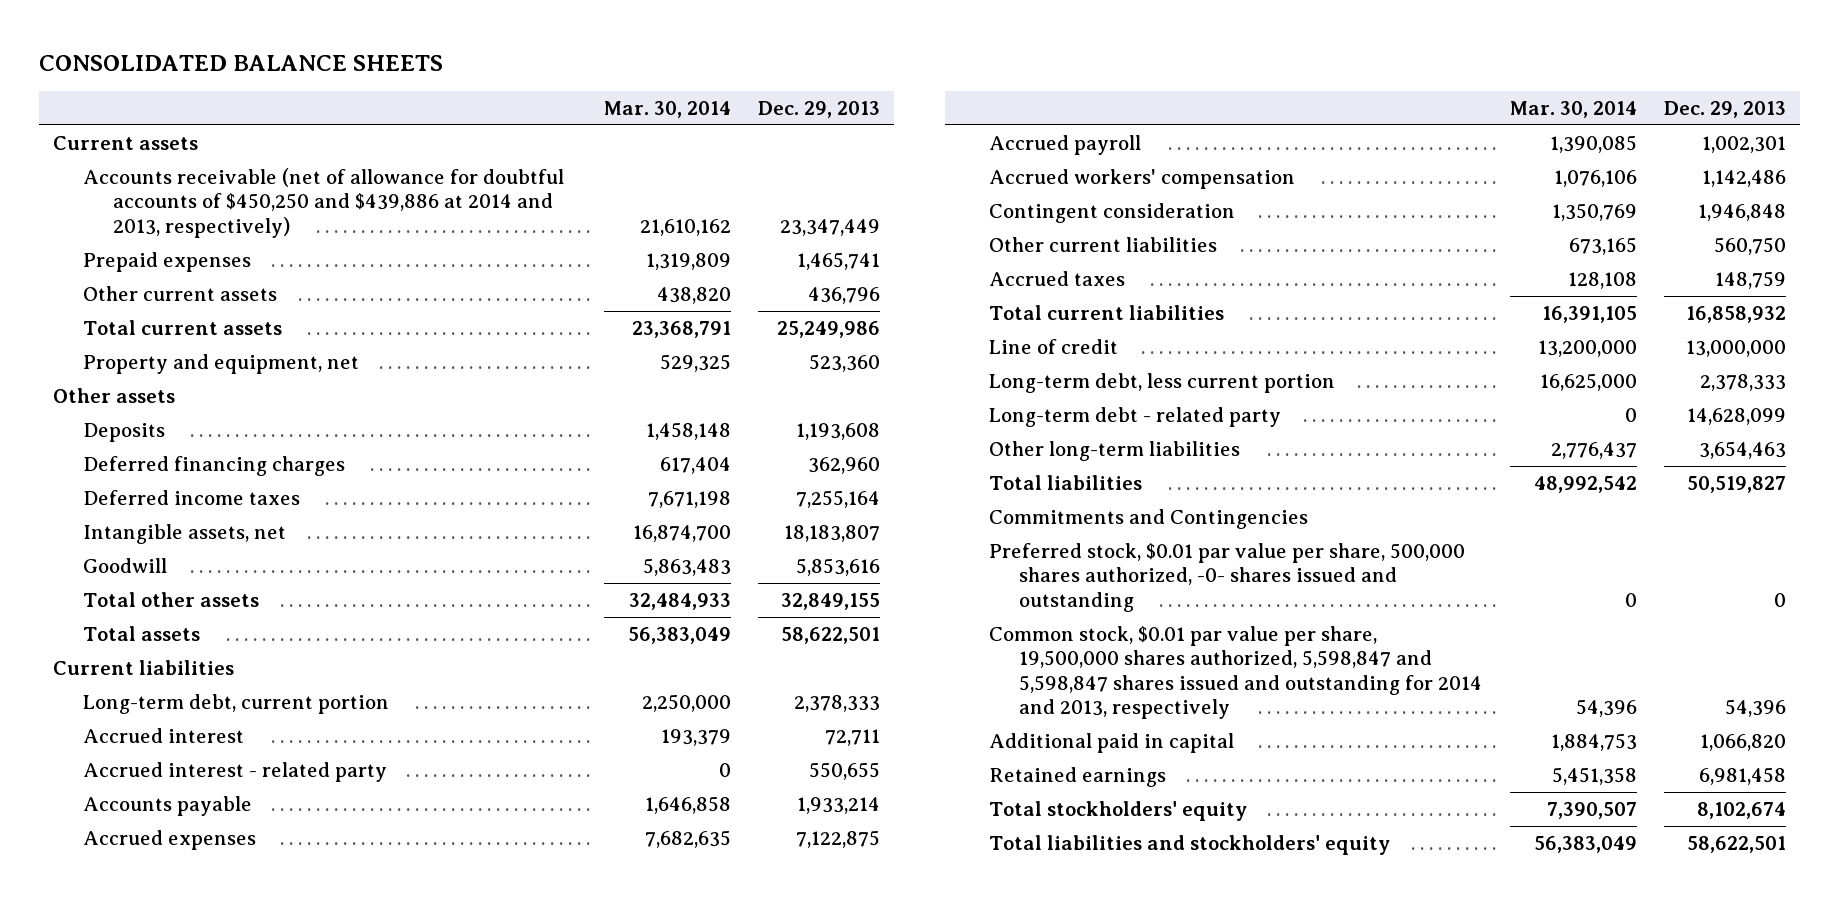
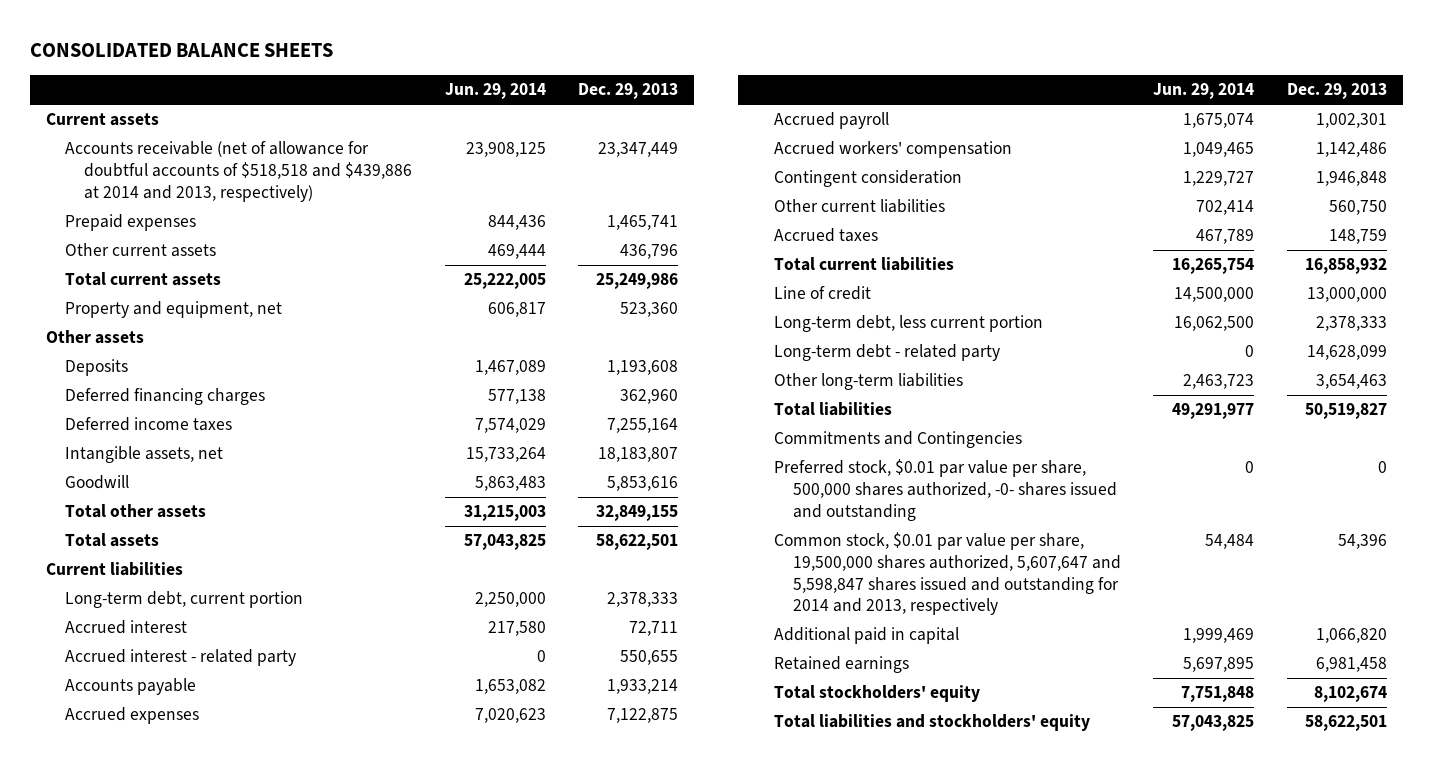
- | Mar. 30, 2014 | Dec. 29, 2013
+ | Jun. 29, 2014 | Dec. 29, 2013
- Accounts receivable (net of allowance for doubtful accounts of $450,250 and $439,886 at 2014 and 2013, respectively) | 21,610,162 | 23,347,449
+ Accounts receivable (net of allowance for doubtful accounts of $518,518 and $439,886 at 2014 and 2013, respectively) | 23,908,125 | 23,347,449
- Common stock, $0.01 par value per share, 19,500,000 shares authorized, 5,598,847 and 5,598,847 shares issued and outstanding for 2014 and 2013, respectively | 54,396 | 54,396
+ Common stock, $0.01 par value per share, 19,500,000 shares authorized, 5,607,647 and 5,598,847 shares issued and outstanding for 2014 and 2013, respectively | 54,484 | 54,396

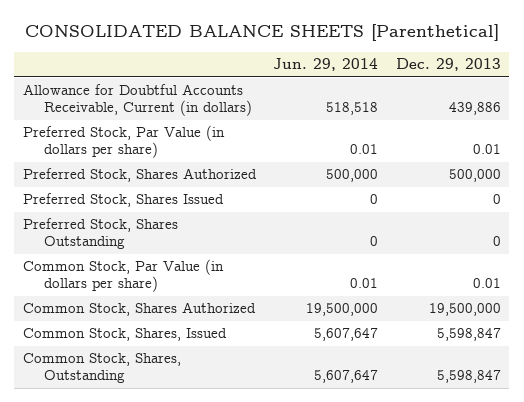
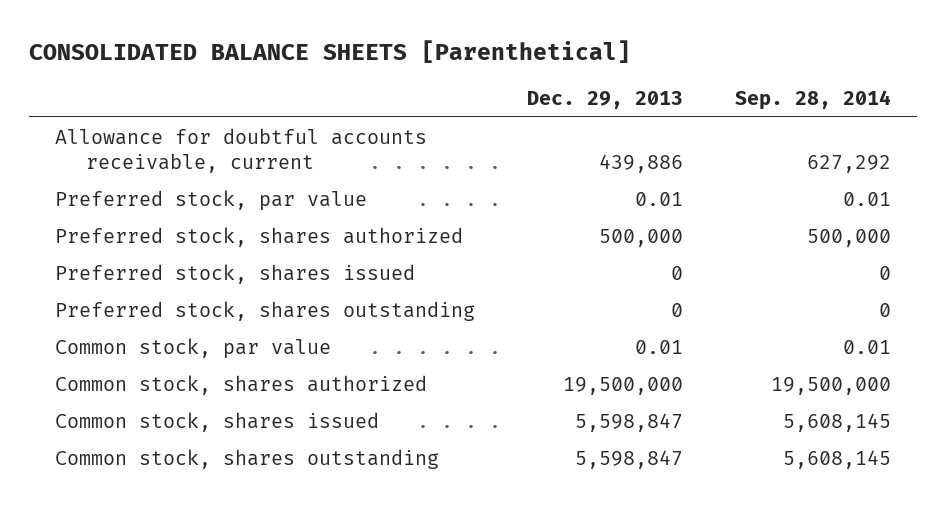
- | Jun. 29, 2014 | Dec. 29, 2013
+ | Dec. 29, 2013 | Sep. 28, 2014
- Allowance for Doubtful Accounts Receivable, Current (in dollars) | 518,518 | 439,886
- Preferred Stock, Par Value (in dollars per share) | 0.01 | 0.01
- Preferred Stock, Shares Authorized | 500,000 | 500,000
- Preferred Stock, Shares Issued | 0 | 0
- Preferred Stock, Shares Outstanding | 0 | 0
- Common Stock, Par Value (in dollars per share) | 0.01 | 0.01
- Common Stock, Shares Authorized | 19,500,000 | 19,500,000
- Common Stock, Shares, Issued | 5,607,647 | 5,598,847
- Common Stock, Shares, Outstanding | 5,607,647 | 5,598,847
+ Allowance for doubtful accounts receivable, current | 439,886 | 627,292
+ Preferred stock, par value | 0.01 | 0.01
+ Preferred stock, shares authorized | 500,000 | 500,000
+ Preferred stock, shares issued | 0 | 0
+ Preferred stock, shares outstanding | 0 | 0
+ Common stock, par value | 0.01 | 0.01
+ Common stock, shares authorized | 19,500,000 | 19,500,000
+ Common stock, shares issued | 5,598,847 | 5,608,145
+ Common stock, shares outstanding | 5,598,847 | 5,608,145

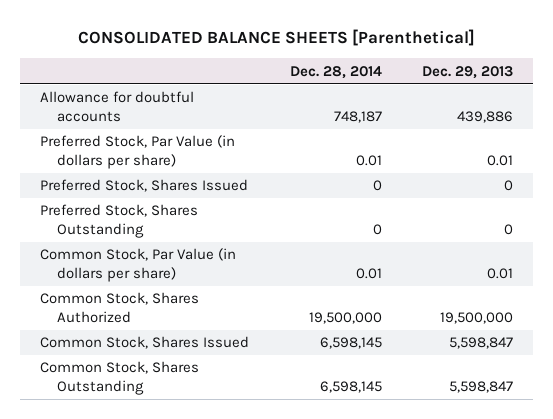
- | Dec. 29, 2013 | Sep. 28, 2014
+ | Dec. 28, 2014 | Dec. 29, 2013
- Allowance for doubtful accounts receivable, current | 439,886 | 627,292
- Preferred stock, par value | 0.01 | 0.01
- Preferred stock, shares authorized | 500,000 | 500,000
- Preferred stock, shares issued | 0 | 0
- Preferred stock, shares outstanding | 0 | 0
- Common stock, par value | 0.01 | 0.01
- Common stock, shares authorized | 19,500,000 | 19,500,000
- Common stock, shares issued | 5,598,847 | 5,608,145
- Common stock, shares outstanding | 5,598,847 | 5,608,145
+ Allowance for doubtful accounts | 748,187 | 439,886
+ Preferred Stock, Par Value (in dollars per share) | 0.01 | 0.01
+ Preferred Stock, Shares Issued | 0 | 0
+ Preferred Stock, Shares Outstanding | 0 | 0
+ Common Stock, Par Value (in dollars per share) | 0.01 | 0.01
+ Common Stock, Shares Authorized | 19,500,000 | 19,500,000
+ Common Stock, Shares Issued | 6,598,145 | 5,598,847
+ Common Stock, Shares Outstanding | 6,598,145 | 5,598,847

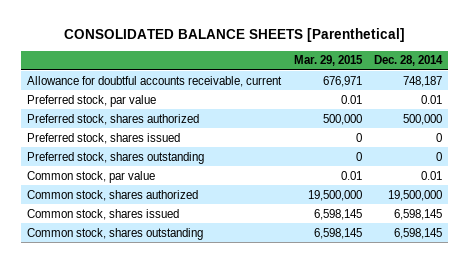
- | Dec. 28, 2014 | Dec. 29, 2013
+ | Mar. 29, 2015 | Dec. 28, 2014
- Allowance for doubtful accounts | 748,187 | 439,886
- Preferred Stock, Par Value (in dollars per share) | 0.01 | 0.01
- Preferred Stock, Shares Issued | 0 | 0
- Preferred Stock, Shares Outstanding | 0 | 0
- Common Stock, Par Value (in dollars per share) | 0.01 | 0.01
- Common Stock, Shares Authorized | 19,500,000 | 19,500,000
- Common Stock, Shares Issued | 6,598,145 | 5,598,847
- Common Stock, Shares Outstanding | 6,598,145 | 5,598,847
+ Allowance for doubtful accounts receivable, current | 676,971 | 748,187
+ Preferred stock, par value | 0.01 | 0.01
+ Preferred stock, shares authorized | 500,000 | 500,000
+ Preferred stock, shares issued | 0 | 0
+ Preferred stock, shares outstanding | 0 | 0
+ Common stock, par value | 0.01 | 0.01
+ Common stock, shares authorized | 19,500,000 | 19,500,000
+ Common stock, shares issued | 6,598,145 | 6,598,145
+ Common stock, shares outstanding | 6,598,145 | 6,598,145

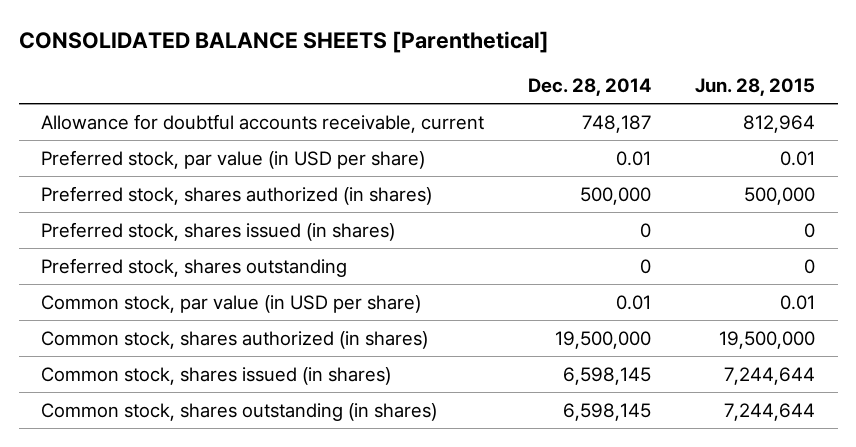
- | Mar. 29, 2015 | Dec. 28, 2014
+ | Dec. 28, 2014 | Jun. 28, 2015
- Preferred stock, par value | 0.01 | 0.01
- Preferred stock, shares authorized | 500,000 | 500,000
- Preferred stock, shares issued | 0 | 0
+ Preferred stock, par value (in USD per share) | 0.01 | 0.01
+ Preferred stock, shares authorized (in shares) | 500,000 | 500,000
+ Preferred stock, shares issued (in shares) | 0 | 0
- Common stock, par value | 0.01 | 0.01
- Common stock, shares authorized | 19,500,000 | 19,500,000
- Common stock, shares issued | 6,598,145 | 6,598,145
- Common stock, shares outstanding | 6,598,145 | 6,598,145
+ Common stock, par value (in USD per share) | 0.01 | 0.01
+ Common stock, shares authorized (in shares) | 19,500,000 | 19,500,000
+ Common stock, shares issued (in shares) | 6,598,145 | 7,244,644
+ Common stock, shares outstanding (in shares) | 6,598,145 | 7,244,644

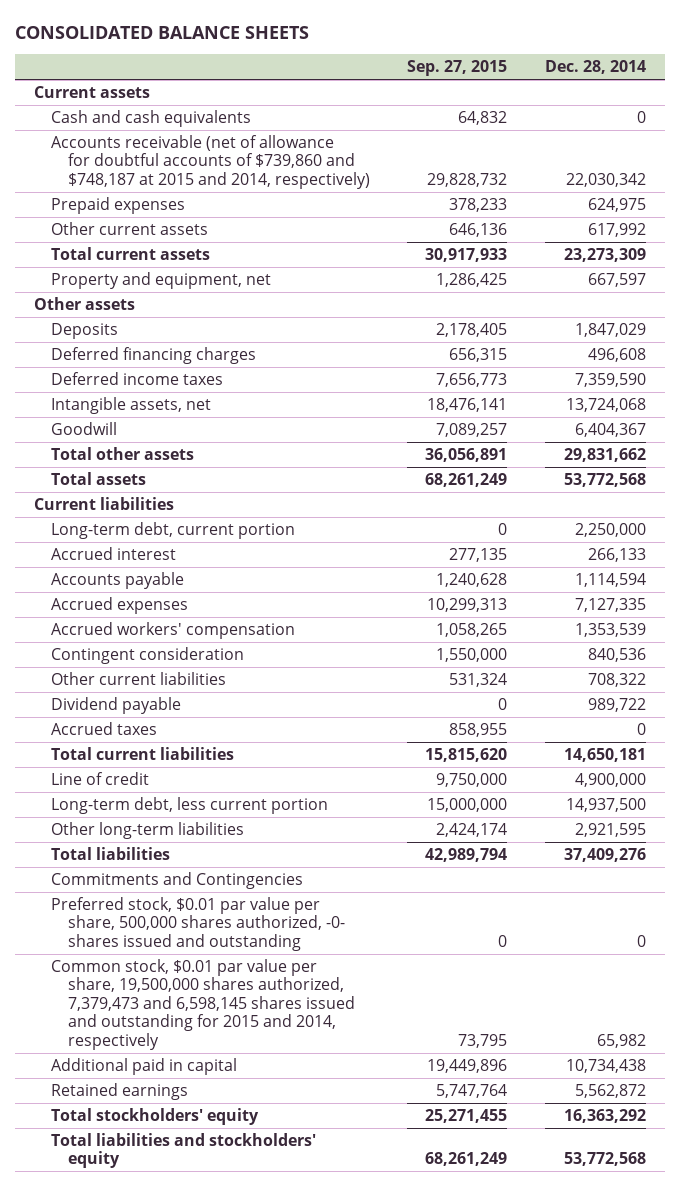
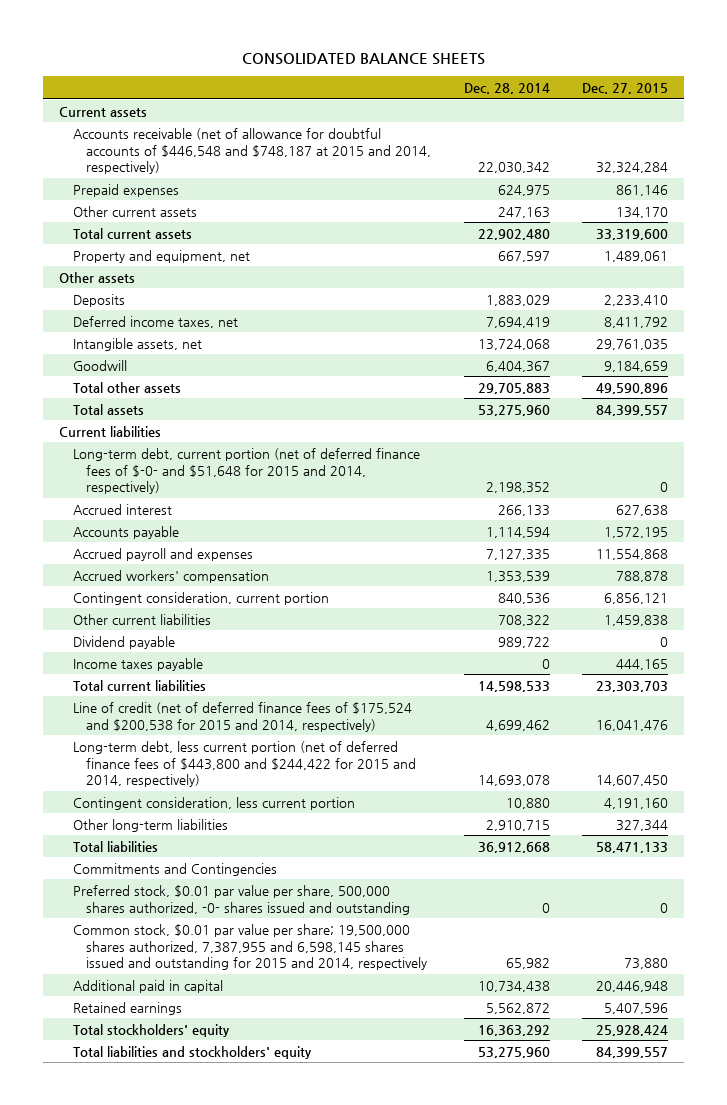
- | Sep. 27, 2015 | Dec. 28, 2014
+ | Dec. 28, 2014 | Dec. 27, 2015
- Cash and cash equivalents | 64,832 | 0
- Accounts receivable (net of allowance for doubtful accounts of $739,860 and $748,187 at 2015 and 2014, respectively) | 29,828,732 | 22,030,342
+ Accounts receivable (net of allowance for doubtful accounts of $446,548 and $748,187 at 2015 and 2014, respectively) | 22,030,342 | 32,324,284
- Other current assets | 646,136 | 617,992
- Total current assets | 30,917,933 | 23,273,309
+ Other current assets | 247,163 | 134,170
+ Total current assets | 22,902,480 | 33,319,600
- Deposits | 2,178,405 | 1,847,029
- Deferred financing charges | 656,315 | 496,608
- Deferred income taxes | 7,656,773 | 7,359,590
+ Deposits | 1,883,029 | 2,233,410
+ Deferred income taxes, net | 7,694,419 | 8,411,792
- Total other assets | 36,056,891 | 29,831,662
- Total assets | 68,261,249 | 53,772,568
+ Total other assets | 29,705,883 | 49,590,896
+ Total assets | 53,275,960 | 84,399,557
- Long-term debt, current portion | 0 | 2,250,000
+ Long-term debt, current portion (net of deferred finance fees of $-0- and $51,648 for 2015 and 2014, respectively) | 2,198,352 | 0
- Accrued expenses | 10,299,313 | 7,127,335
+ Accrued payroll and expenses | 7,127,335 | 11,554,868
- Contingent consideration | 1,550,000 | 840,536
+ Contingent consideration, current portion | 840,536 | 6,856,121
- Accrued taxes | 858,955 | 0
- Total current liabilities | 15,815,620 | 14,650,181
- Line of credit | 9,750,000 | 4,900,000
- Long-term debt, less current portion | 15,000,000 | 14,937,500
- Other long-term liabilities | 2,424,174 | 2,921,595
- Total liabilities | 42,989,794 | 37,409,276
+ Income taxes payable | 0 | 444,165
+ Total current liabilities | 14,598,533 | 23,303,703
+ Line of credit (net of deferred finance fees of $175,524 and $200,538 for 2015 and 2014, respectively) | 4,699,462 | 16,041,476
+ Long-term debt, less current portion (net of deferred finance fees of $443,800 and $244,422 for 2015 and 2014, respectively) | 14,693,078 | 14,607,450
+ Contingent consideration, less current portion | 10,880 | 4,191,160
+ Other long-term liabilities | 2,910,715 | 327,344
+ Total liabilities | 36,912,668 | 58,471,133
- Common stock, $0.01 par value per share, 19,500,000 shares authorized, 7,379,473 and 6,598,145 shares issued and outstanding for 2015 and 2014, respectively | 73,795 | 65,982
+ Common stock, $0.01 par value per share; 19,500,000 shares authorized, 7,387,955 and 6,598,145 shares issued and outstanding for 2015 and 2014, respectively | 65,982 | 73,880
- Total liabilities and stockholders' equity | 68,261,249 | 53,772,568
+ Total liabilities and stockholders' equity | 53,275,960 | 84,399,557

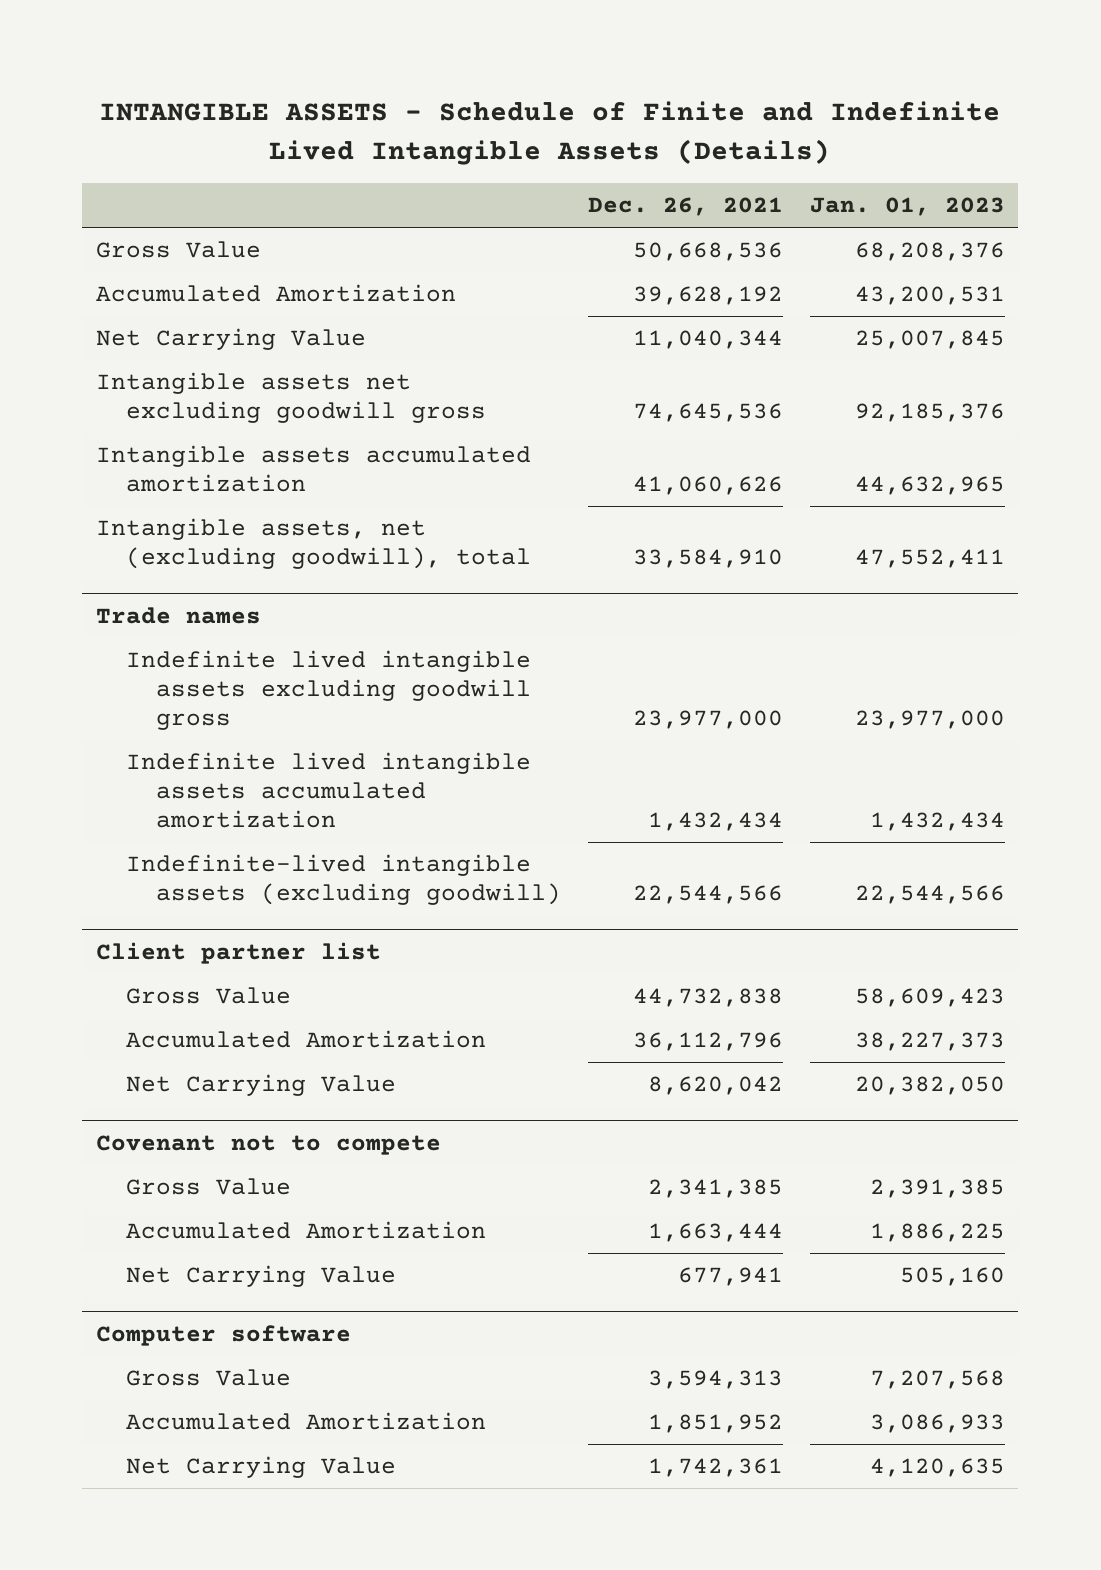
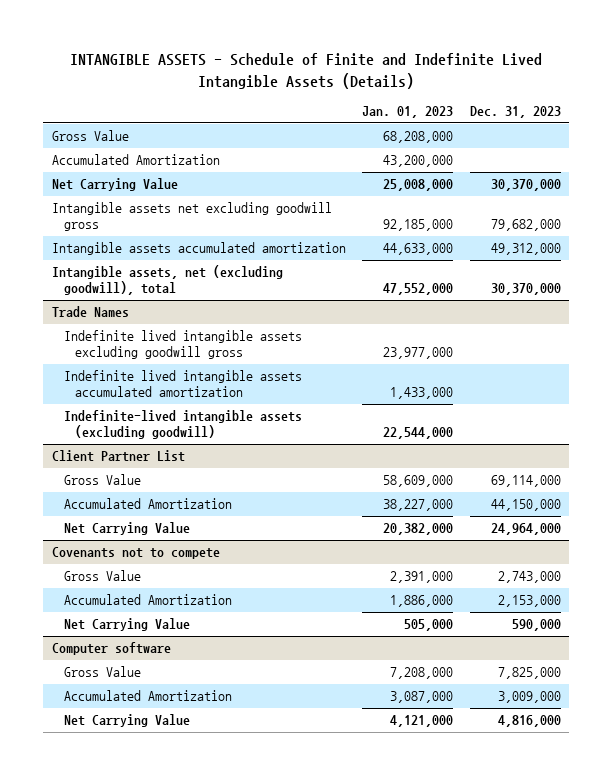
- | Dec. 26, 2021 | Jan. 01, 2023
+ | Jan. 01, 2023 | Dec. 31, 2023
- Gross Value | 50,668,536 | 68,208,376
- Accumulated Amortization | 39,628,192 | 43,200,531
- Net Carrying Value | 11,040,344 | 25,007,845
- Intangible assets net excluding goodwill gross | 74,645,536 | 92,185,376
- Intangible assets accumulated amortization | 41,060,626 | 44,632,965
- Intangible assets, net (excluding goodwill), total | 33,584,910 | 47,552,411
- Trade names
+ Gross Value | 68,208,000 |
+ Accumulated Amortization | 43,200,000 |
+ Net Carrying Value | 25,008,000 | 30,370,000
+ Intangible assets net excluding goodwill gross | 92,185,000 | 79,682,000
+ Intangible assets accumulated amortization | 44,633,000 | 49,312,000
+ Intangible assets, net (excluding goodwill), total | 47,552,000 | 30,370,000
+ Trade Names
- Indefinite lived intangible assets accumulated amortization | 1,432,434 | 1,432,434
- Indefinite-lived intangible assets (excluding goodwill) | 22,544,566 | 22,544,566
- Client partner list
- Gross Value | 44,732,838 | 58,609,423
- Accumulated Amortization | 36,112,796 | 38,227,373
- Net Carrying Value | 8,620,042 | 20,382,050
- Covenant not to compete
- Gross Value | 2,341,385 | 2,391,385
- Accumulated Amortization | 1,663,444 | 1,886,225
- Net Carrying Value | 677,941 | 505,160
+ Indefinite lived intangible assets accumulated amortization | 1,433,000 |
+ Indefinite-lived intangible assets (excluding goodwill) | 22,544,000 |
+ Client Partner List
+ Gross Value | 58,609,000 | 69,114,000
+ Accumulated Amortization | 38,227,000 | 44,150,000
+ Net Carrying Value | 20,382,000 | 24,964,000
+ Covenants not to compete
+ Gross Value | 2,391,000 | 2,743,000
+ Accumulated Amortization | 1,886,000 | 2,153,000
+ Net Carrying Value | 505,000 | 590,000
@ Computer software
- Gross Value | 3,594,313 | 7,207,568
- Accumulated Amortization | 1,851,952 | 3,086,933
- Net Carrying Value | 1,742,361 | 4,120,635
+ Gross Value | 7,208,000 | 7,825,000
+ Accumulated Amortization | 3,087,000 | 3,009,000
+ Net Carrying Value | 4,121,000 | 4,816,000

